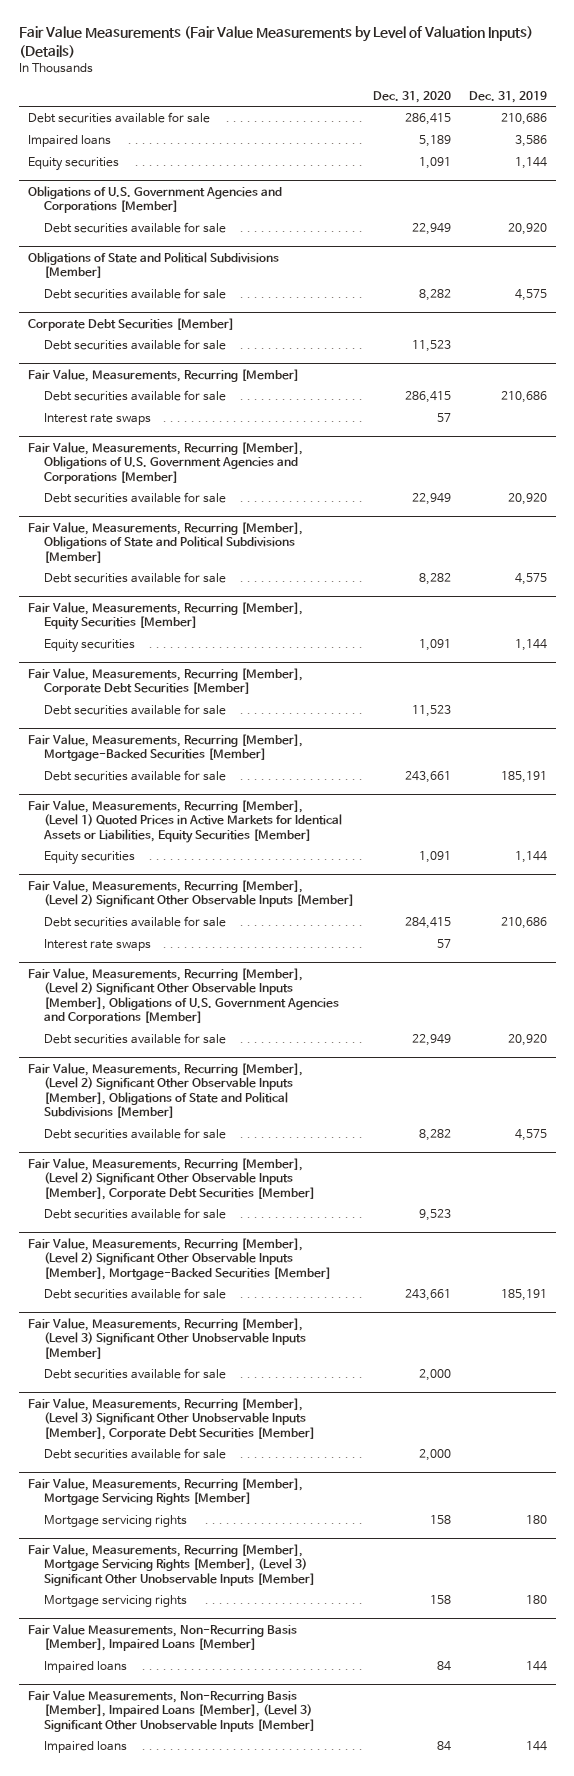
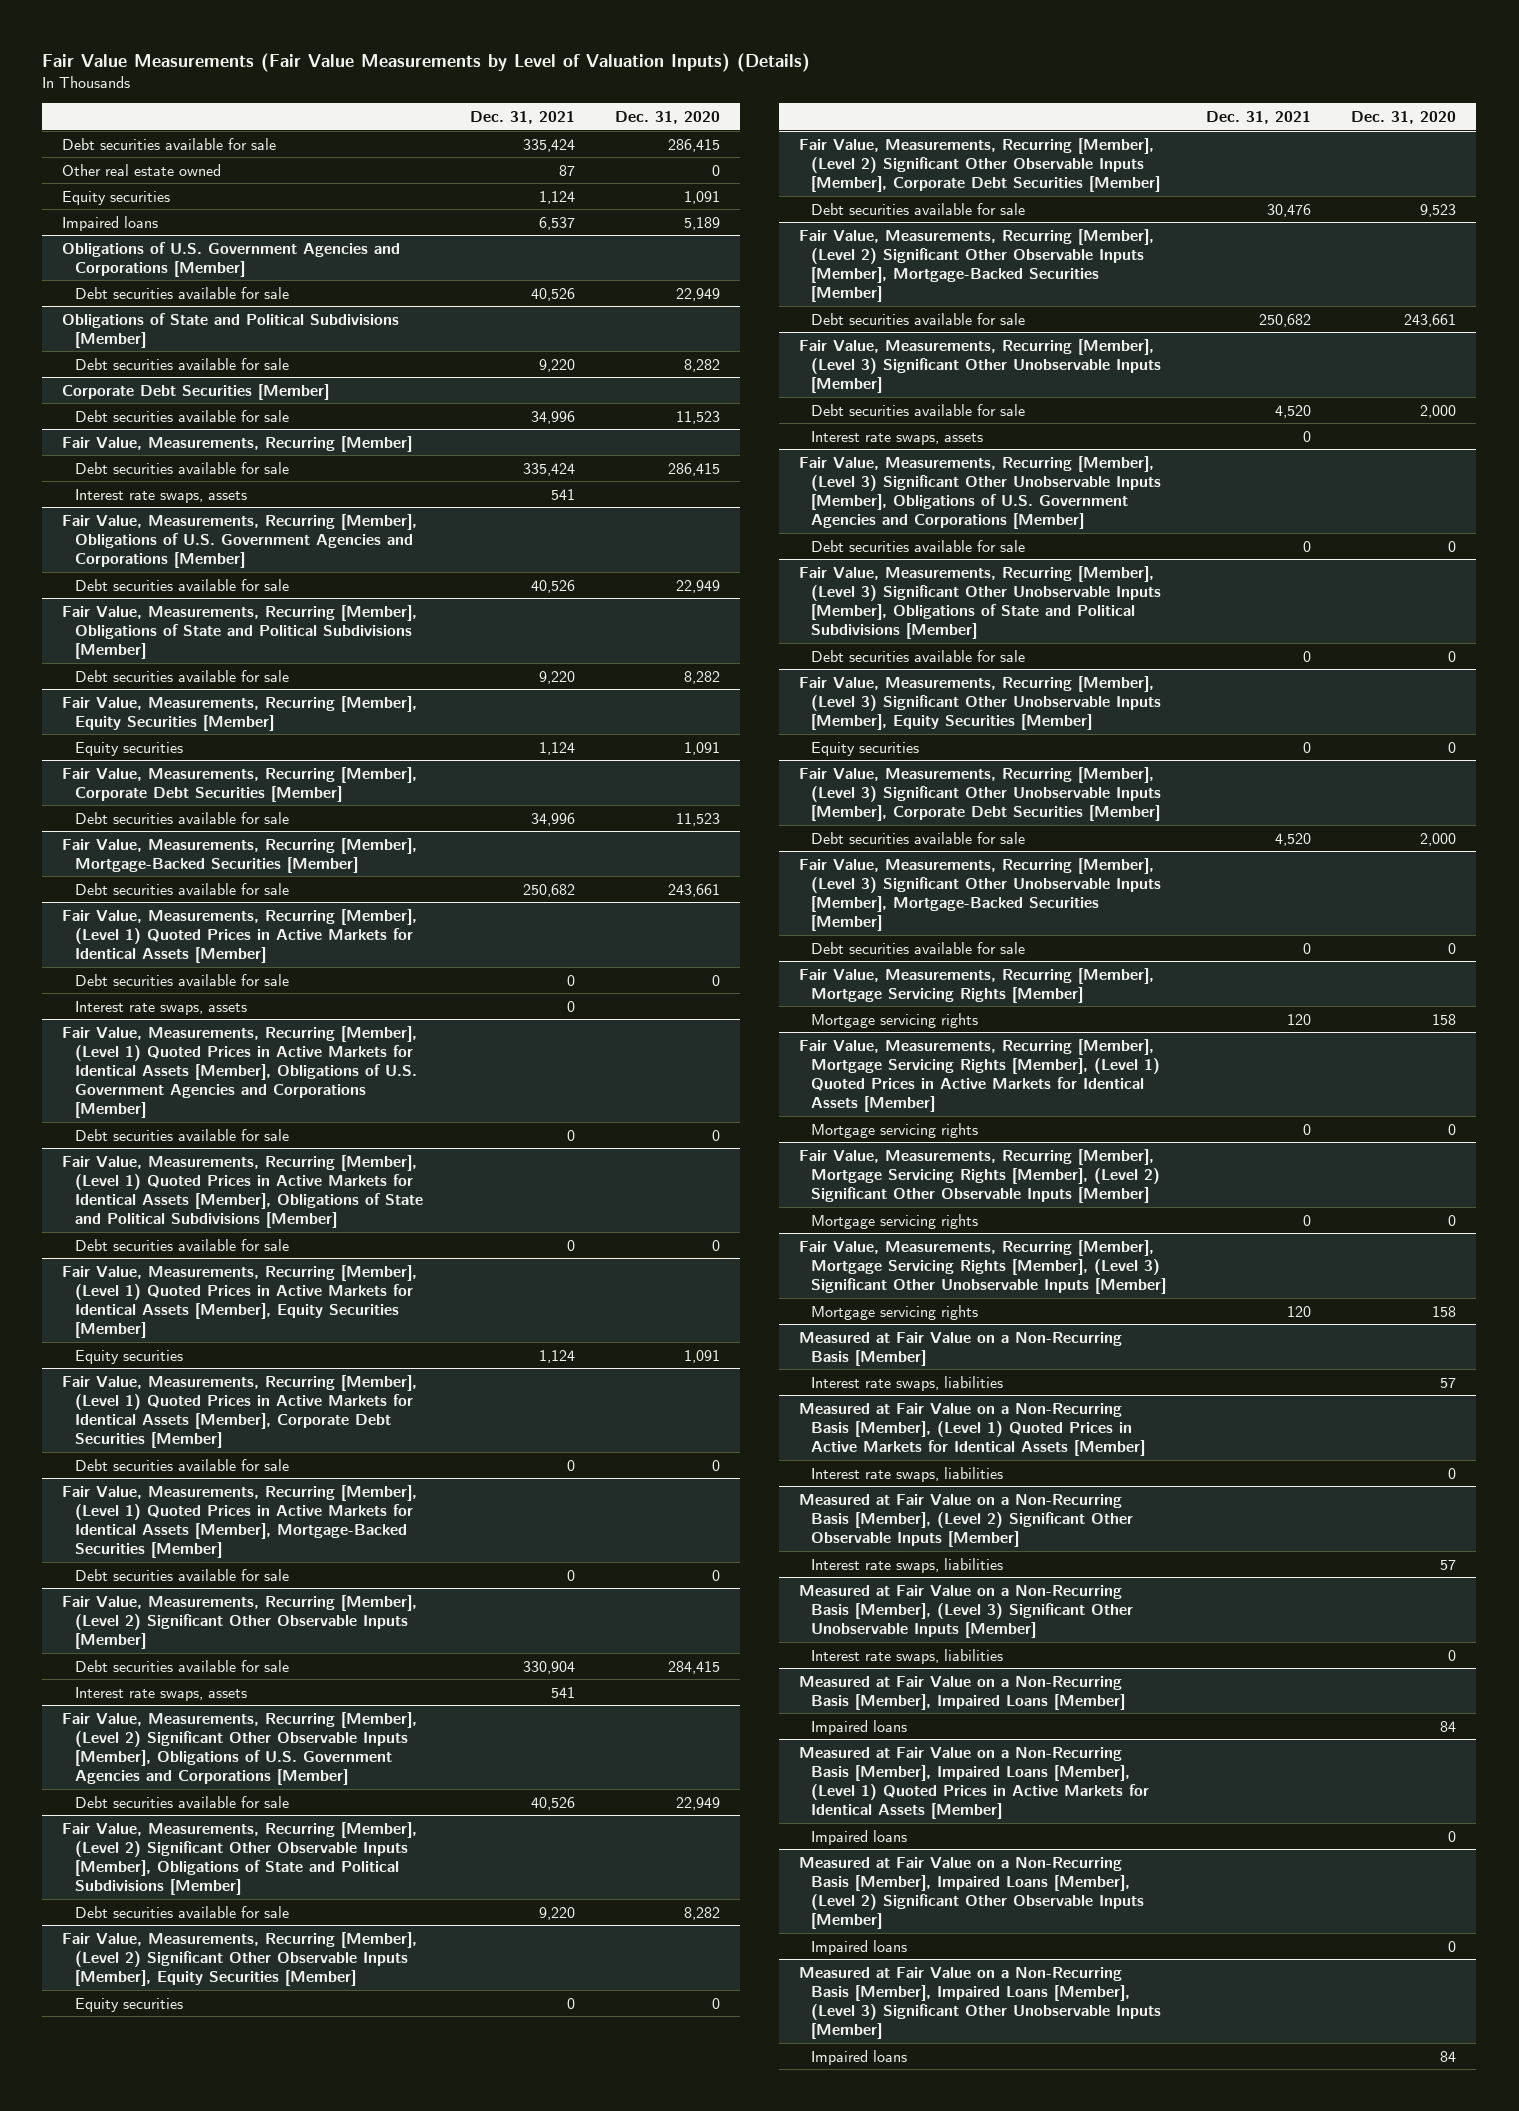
- | Dec. 31, 2020 | Dec. 31, 2019
+ | Dec. 31, 2021 | Dec. 31, 2020
+ Other real estate owned | 87 | 0
moved down: Impaired loans | 6,537 | 5,189
@ Fair Value, Measurements, Recurring [Member]
- Interest rate swaps | 57 |
+ Interest rate swaps, assets | 541 |
- Fair Value, Measurements, Recurring [Member], (Level 1) Quoted Prices in Active Markets for Identical Assets or Liabilities, Equity Securities [Member]
+ Fair Value, Measurements, Recurring [Member], (Level 1) Quoted Prices in Active Markets for Identical Assets [Member]
+ Debt securities available for sale | 0 | 0
+ Interest rate swaps, assets | 0 |
+ Fair Value, Measurements, Recurring [Member], (Level 1) Quoted Prices in Active Markets for Identical Assets [Member], Obligations of U.S. Government Agencies and Corporations [Member]
+ Debt securities available for sale | 0 | 0
+ Fair Value, Measurements, Recurring [Member], (Level 1) Quoted Prices in Active Markets for Identical Assets [Member], Obligations of State and Political Subdivisions [Member]
+ Debt securities available for sale | 0 | 0
+ Fair Value, Measurements, Recurring [Member], (Level 1) Quoted Prices in Active Markets for Identical Assets [Member], Equity Securities [Member]
+ Fair Value, Measurements, Recurring [Member], (Level 1) Quoted Prices in Active Markets for Identical Assets [Member], Corporate Debt Securities [Member]
+ Debt securities available for sale | 0 | 0
+ Fair Value, Measurements, Recurring [Member], (Level 1) Quoted Prices in Active Markets for Identical Assets [Member], Mortgage-Backed Securities [Member]
+ Debt securities available for sale | 0 | 0
@ Fair Value, Measurements, Recurring [Member], (Level 2) Significant Other Observable Inputs [Member]
- Interest rate swaps | 57 |
+ Interest rate swaps, assets | 541 |
+ Fair Value, Measurements, Recurring [Member], (Level 2) Significant Other Observable Inputs [Member], Equity Securities [Member]
+ Equity securities | 0 | 0
@ Fair Value, Measurements, Recurring [Member], (Level 3) Significant Other Unobservable Inputs [Member]
+ Interest rate swaps, assets | 0 |
+ Fair Value, Measurements, Recurring [Member], (Level 3) Significant Other Unobservable Inputs [Member], Obligations of U.S. Government Agencies and Corporations [Member]
+ Debt securities available for sale | 0 | 0
+ Fair Value, Measurements, Recurring [Member], (Level 3) Significant Other Unobservable Inputs [Member], Obligations of State and Political Subdivisions [Member]
+ Debt securities available for sale | 0 | 0
+ Fair Value, Measurements, Recurring [Member], (Level 3) Significant Other Unobservable Inputs [Member], Equity Securities [Member]
+ Equity securities | 0 | 0
+ Fair Value, Measurements, Recurring [Member], (Level 3) Significant Other Unobservable Inputs [Member], Mortgage-Backed Securities [Member]
+ Debt securities available for sale | 0 | 0
+ Fair Value, Measurements, Recurring [Member], Mortgage Servicing Rights [Member], (Level 1) Quoted Prices in Active Markets for Identical Assets [Member]
+ Mortgage servicing rights | 0 | 0
+ Fair Value, Measurements, Recurring [Member], Mortgage Servicing Rights [Member], (Level 2) Significant Other Observable Inputs [Member]
+ Mortgage servicing rights | 0 | 0
- Fair Value Measurements, Non-Recurring Basis [Member], Impaired Loans [Member]
+ Measured at Fair Value on a Non-Recurring Basis [Member]
+ Interest rate swaps, liabilities | | 57
+ Measured at Fair Value on a Non-Recurring Basis [Member], (Level 1) Quoted Prices in Active Markets for Identical Assets [Member]
+ Interest rate swaps, liabilities | | 0
+ Measured at Fair Value on a Non-Recurring Basis [Member], (Level 2) Significant Other Observable Inputs [Member]
+ Interest rate swaps, liabilities | | 57
+ Measured at Fair Value on a Non-Recurring Basis [Member], (Level 3) Significant Other Unobservable Inputs [Member]
+ Interest rate swaps, liabilities | | 0
+ Measured at Fair Value on a Non-Recurring Basis [Member], Impaired Loans [Member]
- Fair Value Measurements, Non-Recurring Basis [Member], Impaired Loans [Member], (Level 3) Significant Other Unobservable Inputs [Member]
+ Measured at Fair Value on a Non-Recurring Basis [Member], Impaired Loans [Member], (Level 1) Quoted Prices in Active Markets for Identical Assets [Member]
+ Impaired loans | | 0
+ Measured at Fair Value on a Non-Recurring Basis [Member], Impaired Loans [Member], (Level 2) Significant Other Observable Inputs [Member]
+ Impaired loans | | 0
+ Measured at Fair Value on a Non-Recurring Basis [Member], Impaired Loans [Member], (Level 3) Significant Other Unobservable Inputs [Member]

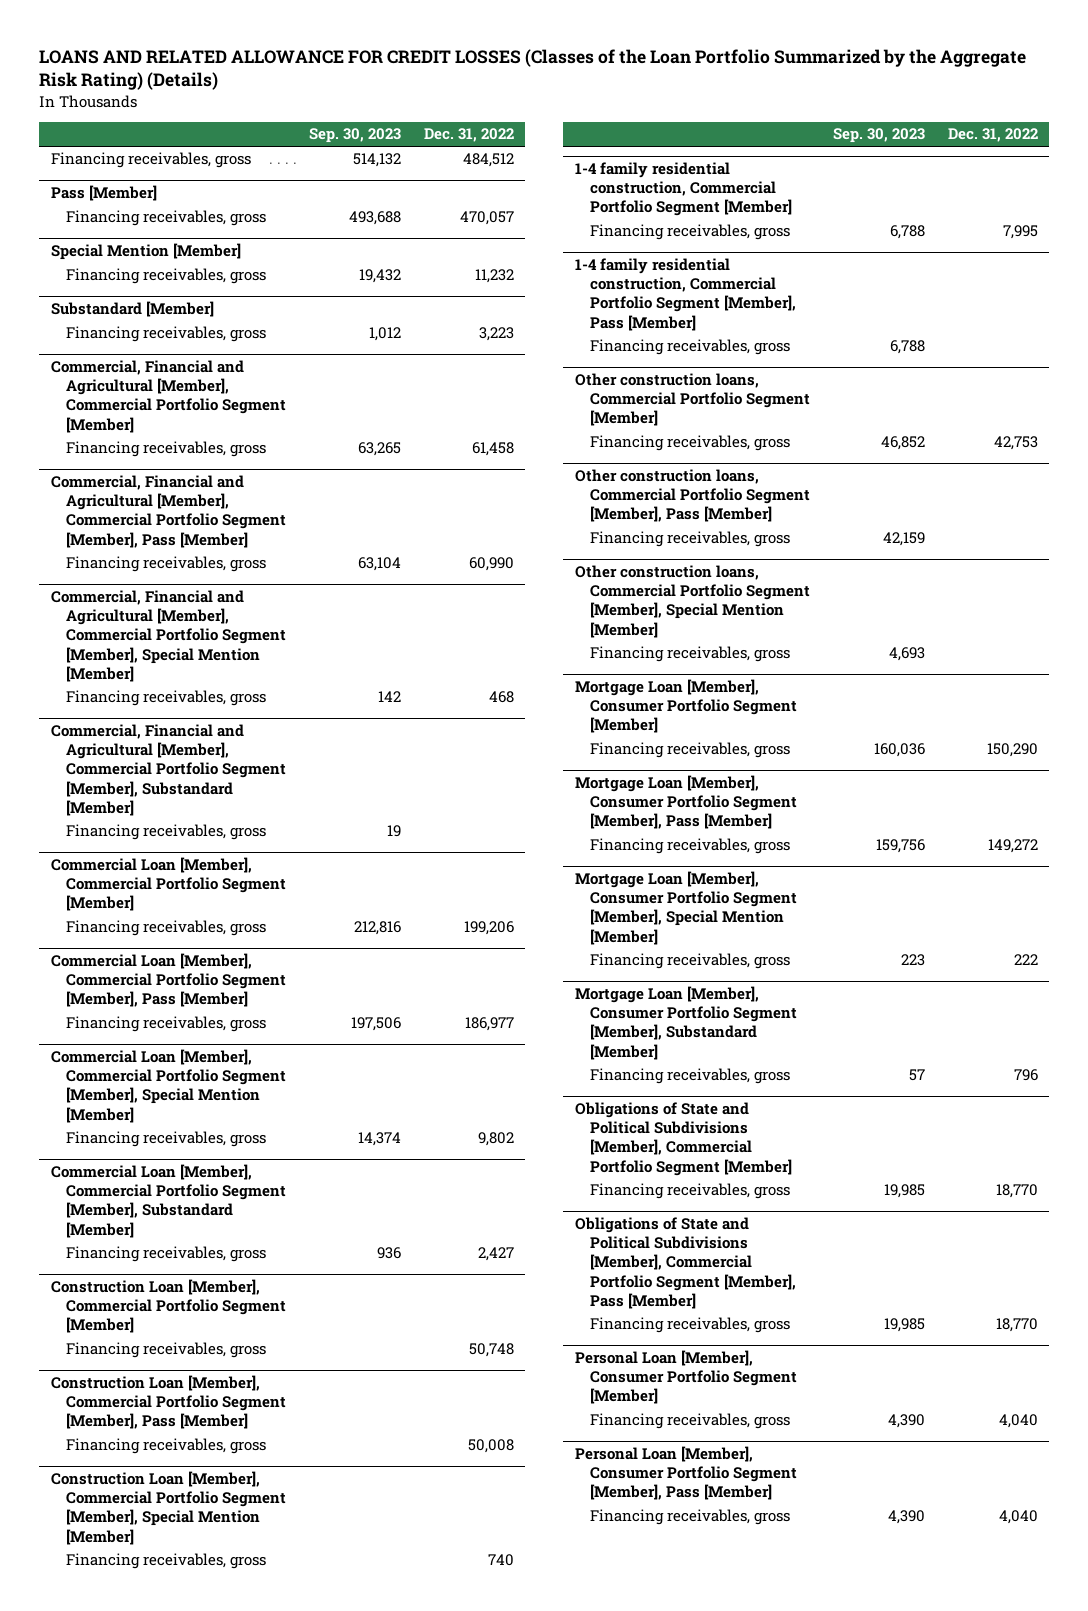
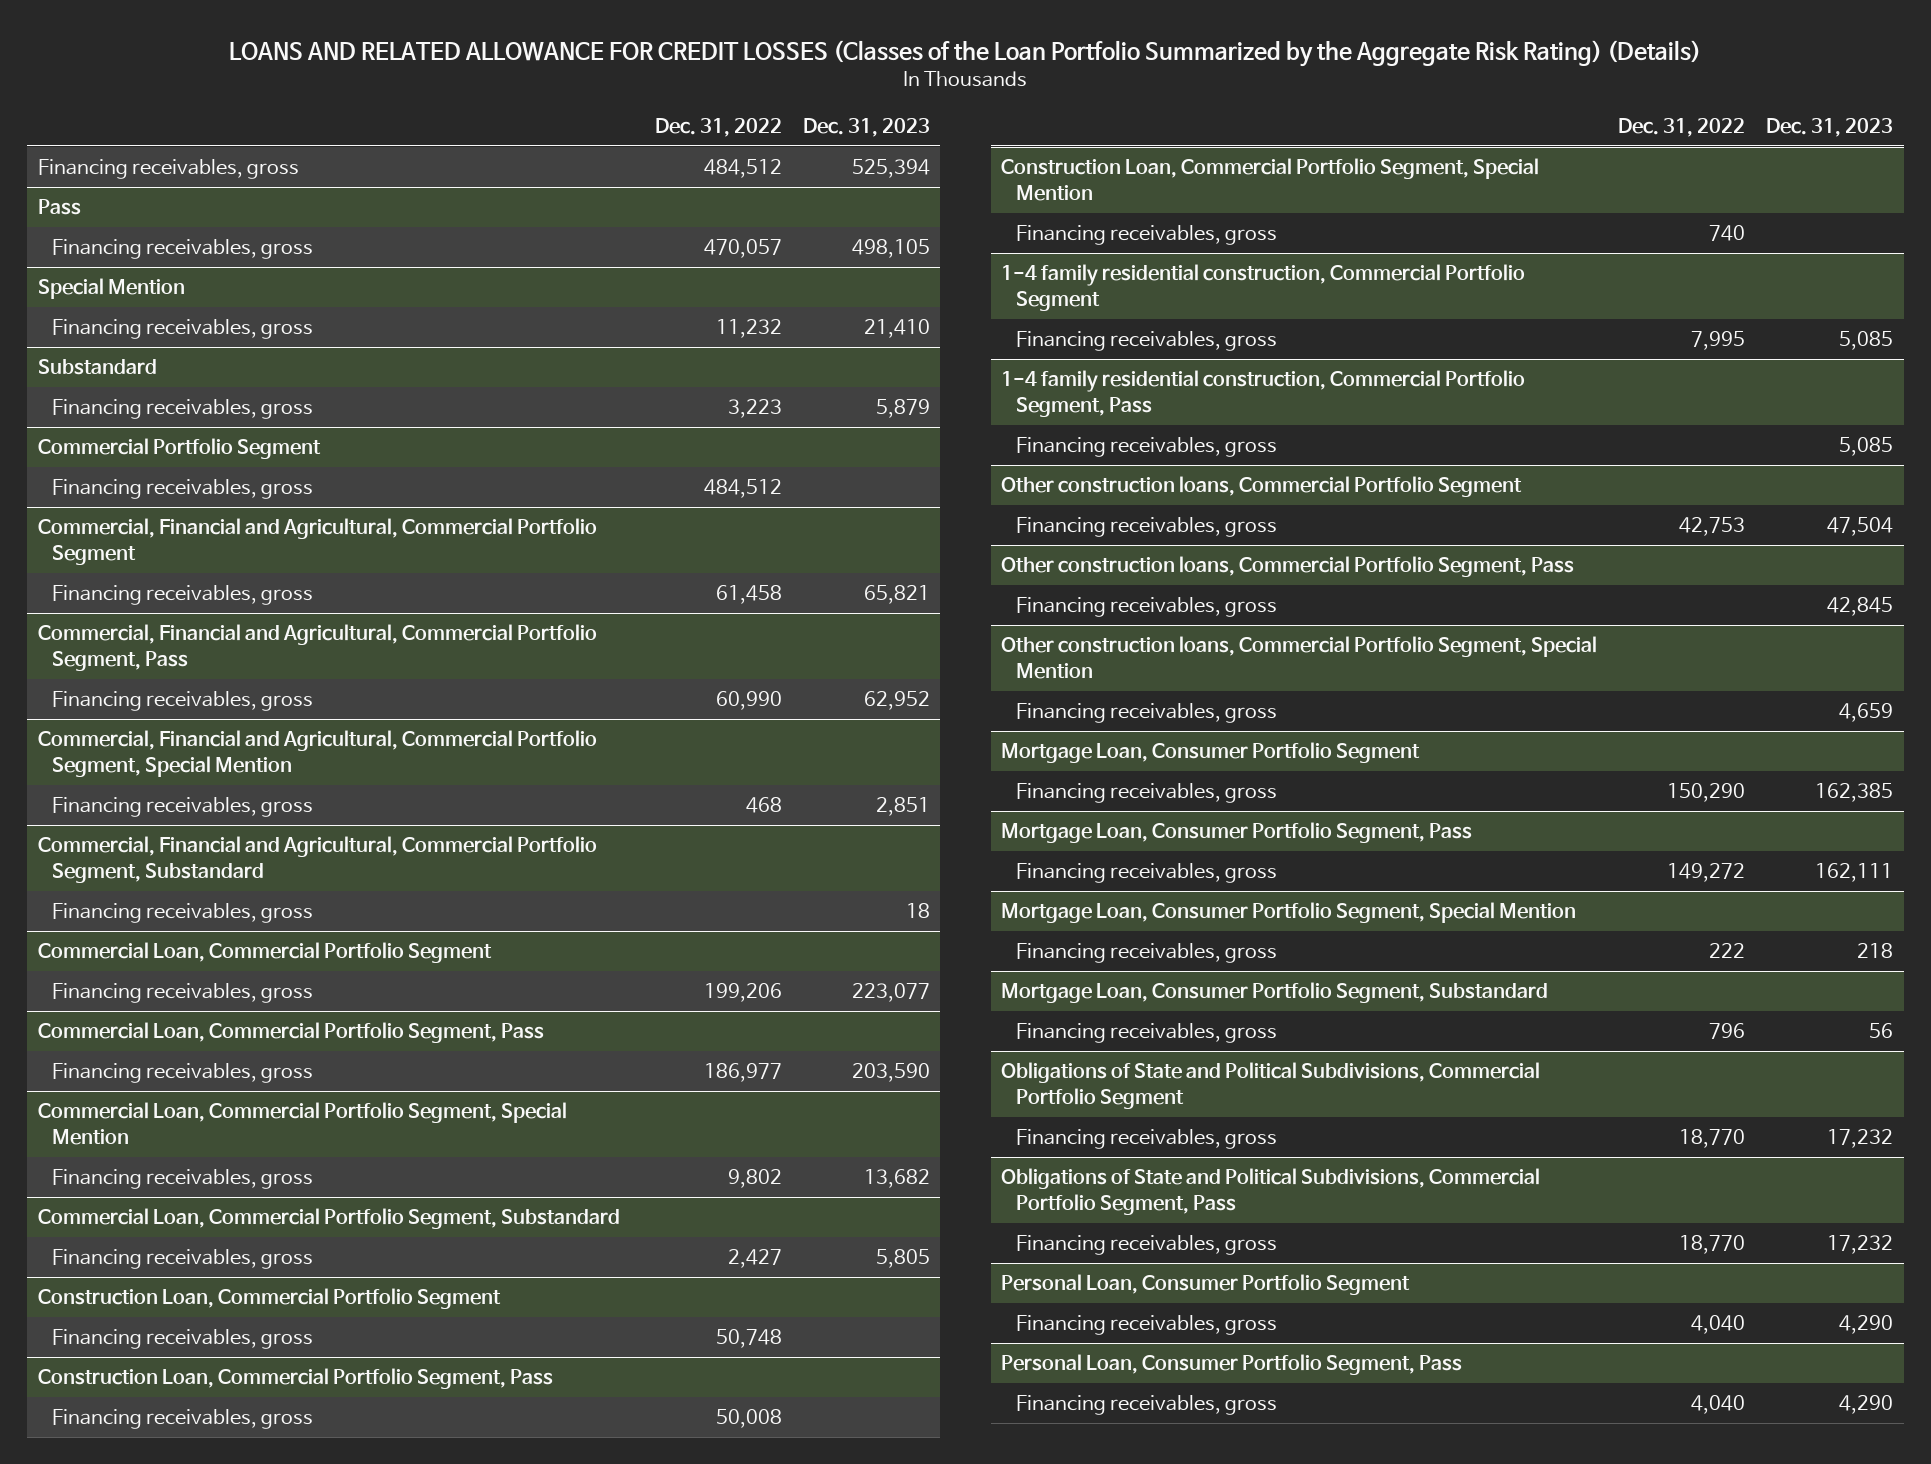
- | Sep. 30, 2023 | Dec. 31, 2022
+ | Dec. 31, 2022 | Dec. 31, 2023
- Pass [Member]
+ Pass
- Special Mention [Member]
+ Special Mention
- Substandard [Member]
+ Substandard
- Commercial, Financial and Agricultural [Member], Commercial Portfolio Segment [Member]
+ Commercial Portfolio Segment
+ Financing receivables, gross | 484,512 |
+ Commercial, Financial and Agricultural, Commercial Portfolio Segment
- Commercial, Financial and Agricultural [Member], Commercial Portfolio Segment [Member], Pass [Member]
+ Commercial, Financial and Agricultural, Commercial Portfolio Segment, Pass
- Commercial, Financial and Agricultural [Member], Commercial Portfolio Segment [Member], Special Mention [Member]
+ Commercial, Financial and Agricultural, Commercial Portfolio Segment, Special Mention
- Commercial, Financial and Agricultural [Member], Commercial Portfolio Segment [Member], Substandard [Member]
+ Commercial, Financial and Agricultural, Commercial Portfolio Segment, Substandard
- Commercial Loan [Member], Commercial Portfolio Segment [Member]
+ Commercial Loan, Commercial Portfolio Segment
- Commercial Loan [Member], Commercial Portfolio Segment [Member], Pass [Member]
+ Commercial Loan, Commercial Portfolio Segment, Pass
- Commercial Loan [Member], Commercial Portfolio Segment [Member], Special Mention [Member]
+ Commercial Loan, Commercial Portfolio Segment, Special Mention
- Commercial Loan [Member], Commercial Portfolio Segment [Member], Substandard [Member]
+ Commercial Loan, Commercial Portfolio Segment, Substandard
- Construction Loan [Member], Commercial Portfolio Segment [Member]
+ Construction Loan, Commercial Portfolio Segment
- Construction Loan [Member], Commercial Portfolio Segment [Member], Pass [Member]
+ Construction Loan, Commercial Portfolio Segment, Pass
- Construction Loan [Member], Commercial Portfolio Segment [Member], Special Mention [Member]
+ Construction Loan, Commercial Portfolio Segment, Special Mention
- 1-4 family residential construction, Commercial Portfolio Segment [Member]
+ 1-4 family residential construction, Commercial Portfolio Segment
- 1-4 family residential construction, Commercial Portfolio Segment [Member], Pass [Member]
+ 1-4 family residential construction, Commercial Portfolio Segment, Pass
- Other construction loans, Commercial Portfolio Segment [Member]
+ Other construction loans, Commercial Portfolio Segment
- Other construction loans, Commercial Portfolio Segment [Member], Pass [Member]
+ Other construction loans, Commercial Portfolio Segment, Pass
- Other construction loans, Commercial Portfolio Segment [Member], Special Mention [Member]
+ Other construction loans, Commercial Portfolio Segment, Special Mention
- Mortgage Loan [Member], Consumer Portfolio Segment [Member]
+ Mortgage Loan, Consumer Portfolio Segment
- Mortgage Loan [Member], Consumer Portfolio Segment [Member], Pass [Member]
+ Mortgage Loan, Consumer Portfolio Segment, Pass
- Mortgage Loan [Member], Consumer Portfolio Segment [Member], Special Mention [Member]
+ Mortgage Loan, Consumer Portfolio Segment, Special Mention
- Mortgage Loan [Member], Consumer Portfolio Segment [Member], Substandard [Member]
+ Mortgage Loan, Consumer Portfolio Segment, Substandard
- Obligations of State and Political Subdivisions [Member], Commercial Portfolio Segment [Member]
+ Obligations of State and Political Subdivisions, Commercial Portfolio Segment
- Obligations of State and Political Subdivisions [Member], Commercial Portfolio Segment [Member], Pass [Member]
+ Obligations of State and Political Subdivisions, Commercial Portfolio Segment, Pass
- Personal Loan [Member], Consumer Portfolio Segment [Member]
+ Personal Loan, Consumer Portfolio Segment
- Personal Loan [Member], Consumer Portfolio Segment [Member], Pass [Member]
+ Personal Loan, Consumer Portfolio Segment, Pass

